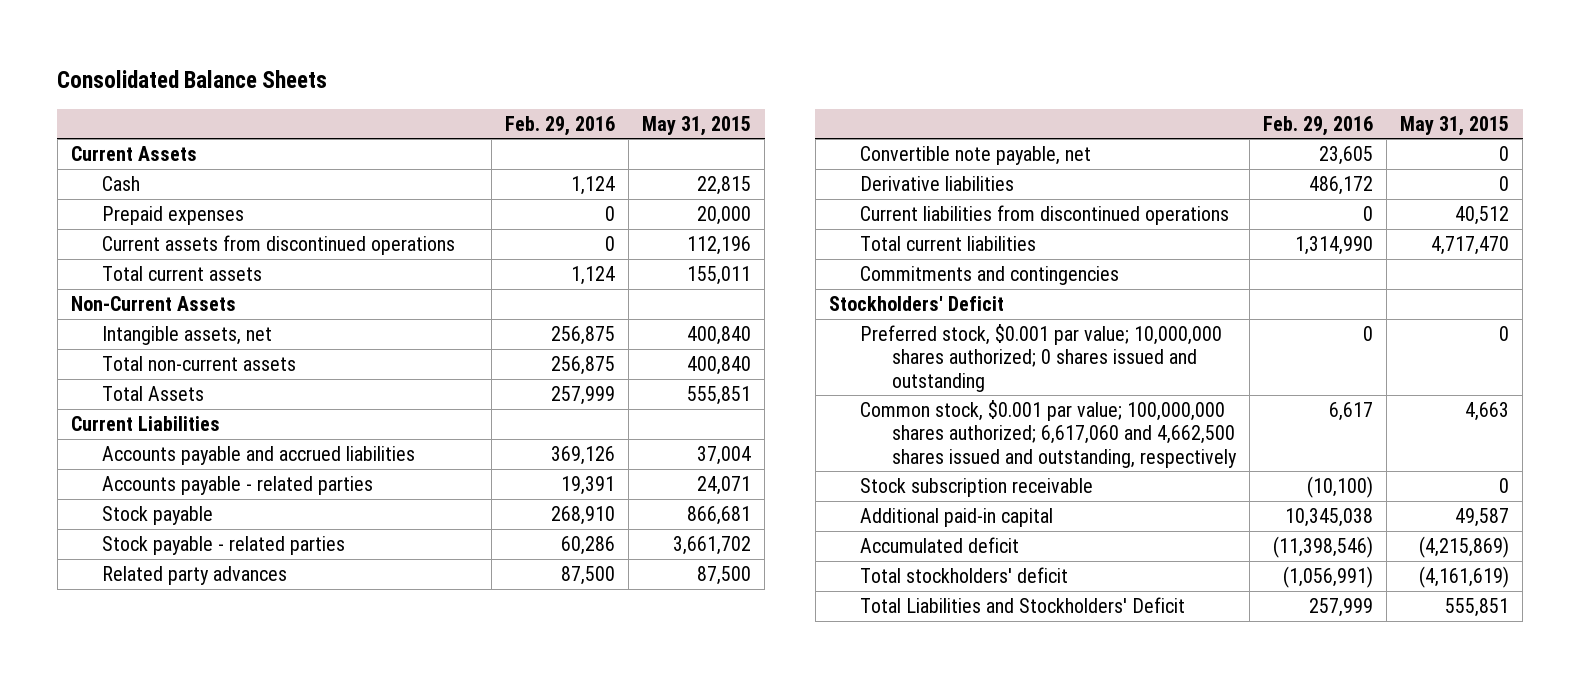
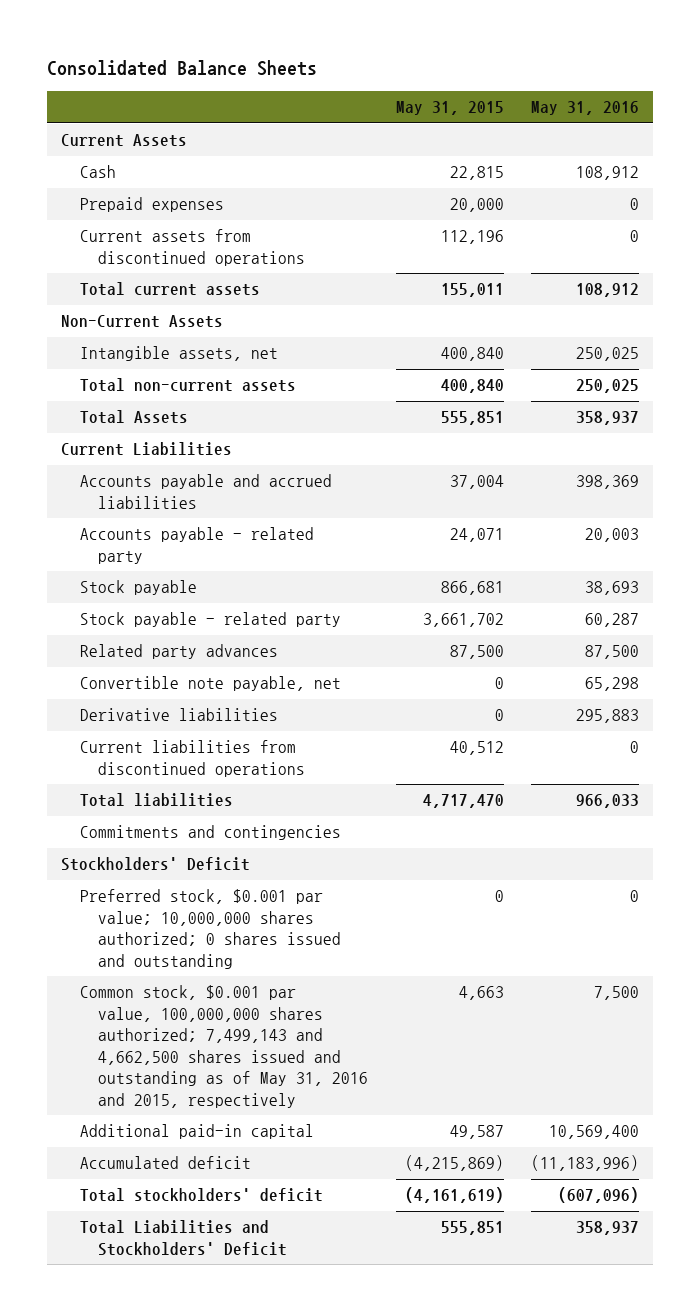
- | Feb. 29, 2016 | May 31, 2015
+ | May 31, 2015 | May 31, 2016
- Accounts payable - related parties | 19,391 | 24,071
+ Accounts payable - related party | 24,071 | 20,003
- Stock payable - related parties | 60,286 | 3,661,702
+ Stock payable - related party | 3,661,702 | 60,287
- Total current liabilities | 1,314,990 | 4,717,470
+ Total liabilities | 4,717,470 | 966,033
- Common stock, $0.001 par value; 100,000,000 shares authorized; 6,617,060 and 4,662,500 shares issued and outstanding, respectively | 6,617 | 4,663
- Stock subscription receivable | (10,100) | 0
+ Common stock, $0.001 par value, 100,000,000 shares authorized; 7,499,143 and 4,662,500 shares issued and outstanding as of May 31, 2016 and 2015, respectively | 4,663 | 7,500

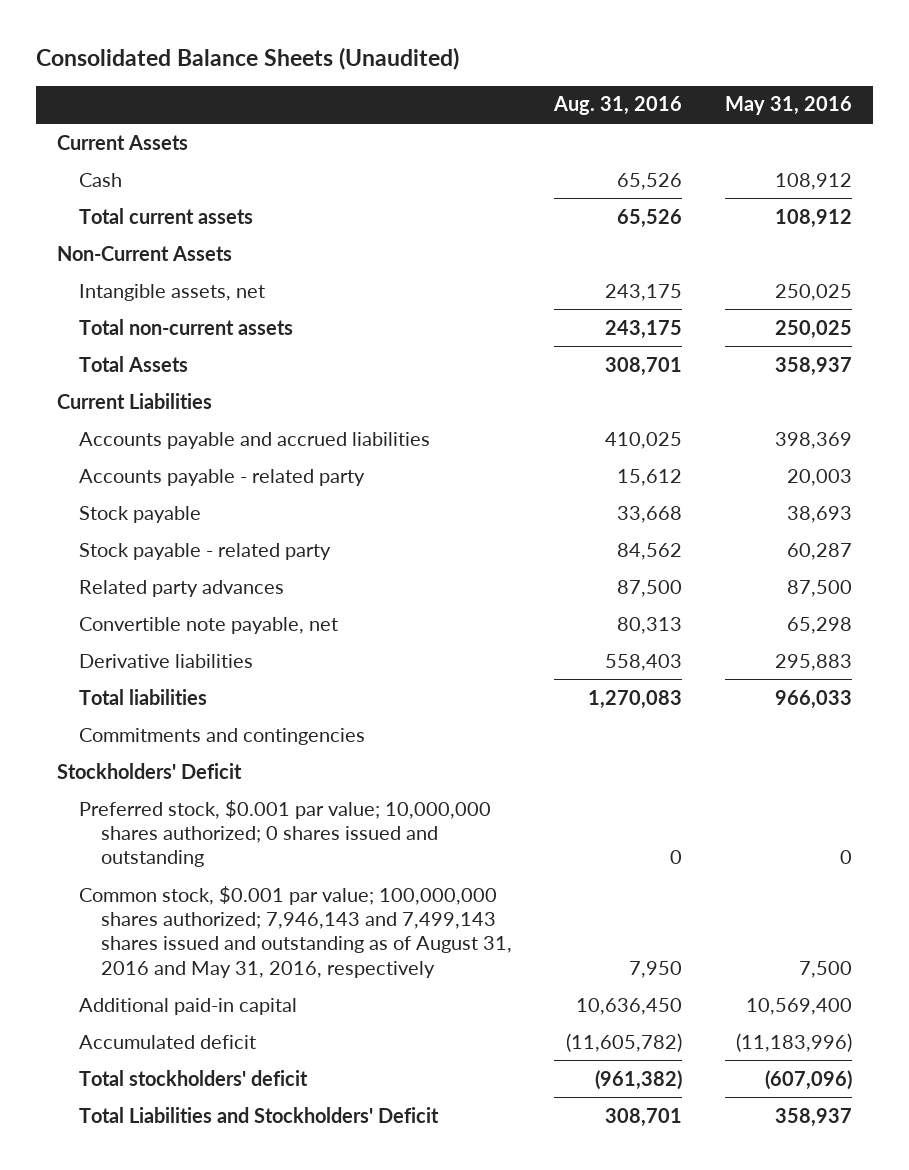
- Consolidated Balance Sheets
+ Consolidated Balance Sheets (Unaudited)
- | May 31, 2015 | May 31, 2016
+ | Aug. 31, 2016 | May 31, 2016
- Prepaid expenses | 20,000 | 0
- Current assets from discontinued operations | 112,196 | 0
- Current liabilities from discontinued operations | 40,512 | 0
- Common stock, $0.001 par value, 100,000,000 shares authorized; 7,499,143 and 4,662,500 shares issued and outstanding as of May 31, 2016 and 2015, respectively | 4,663 | 7,500
+ Common stock, $0.001 par value; 100,000,000 shares authorized; 7,946,143 and 7,499,143 shares issued and outstanding as of August 31, 2016 and May 31, 2016, respectively | 7,950 | 7,500

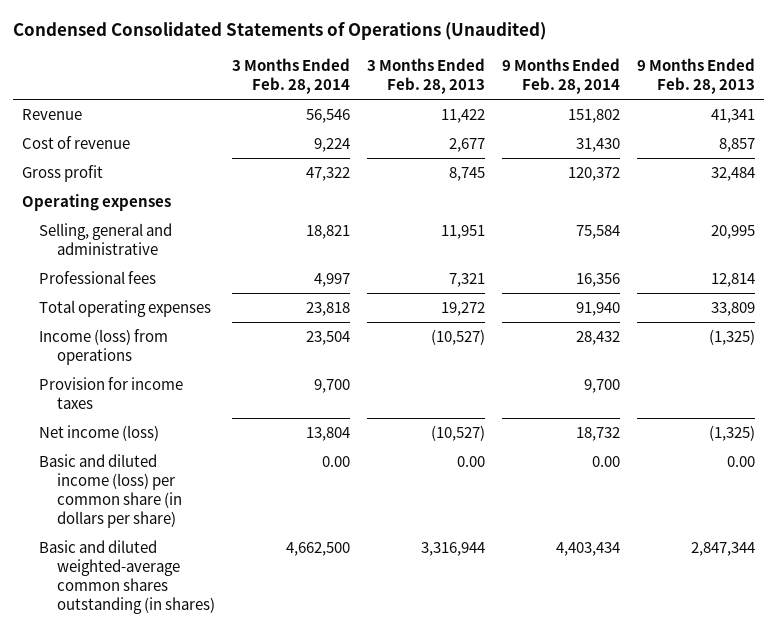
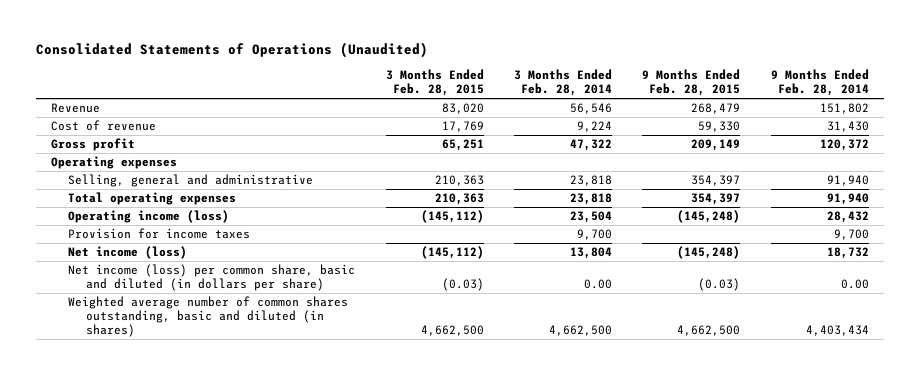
- Condensed Consolidated Statements of Operations (Unaudited)
+ Consolidated Statements of Operations (Unaudited)
- | 3 Months Ended Feb. 28, 2014 | 3 Months Ended Feb. 28, 2013 | 9 Months Ended Feb. 28, 2014 | 9 Months Ended Feb. 28, 2013
+ | 3 Months Ended Feb. 28, 2015 | 3 Months Ended Feb. 28, 2014 | 9 Months Ended Feb. 28, 2015 | 9 Months Ended Feb. 28, 2014
- Selling, general and administrative | 18,821 | 11,951 | 75,584 | 20,995
- Professional fees | 4,997 | 7,321 | 16,356 | 12,814
+ Selling, general and administrative | 210,363 | 23,818 | 354,397 | 91,940
- Income (loss) from operations | 23,504 | (10,527) | 28,432 | (1,325)
+ Operating income (loss) | (145,112) | 23,504 | (145,248) | 28,432
- Basic and diluted income (loss) per common share (in dollars per share) | 0.00 | 0.00 | 0.00 | 0.00
- Basic and diluted weighted-average common shares outstanding (in shares) | 4,662,500 | 3,316,944 | 4,403,434 | 2,847,344
+ Net income (loss) per common share, basic and diluted (in dollars per share) | (0.03) | 0.00 | (0.03) | 0.00
+ Weighted average number of common shares outstanding, basic and diluted (in shares) | 4,662,500 | 4,662,500 | 4,662,500 | 4,403,434

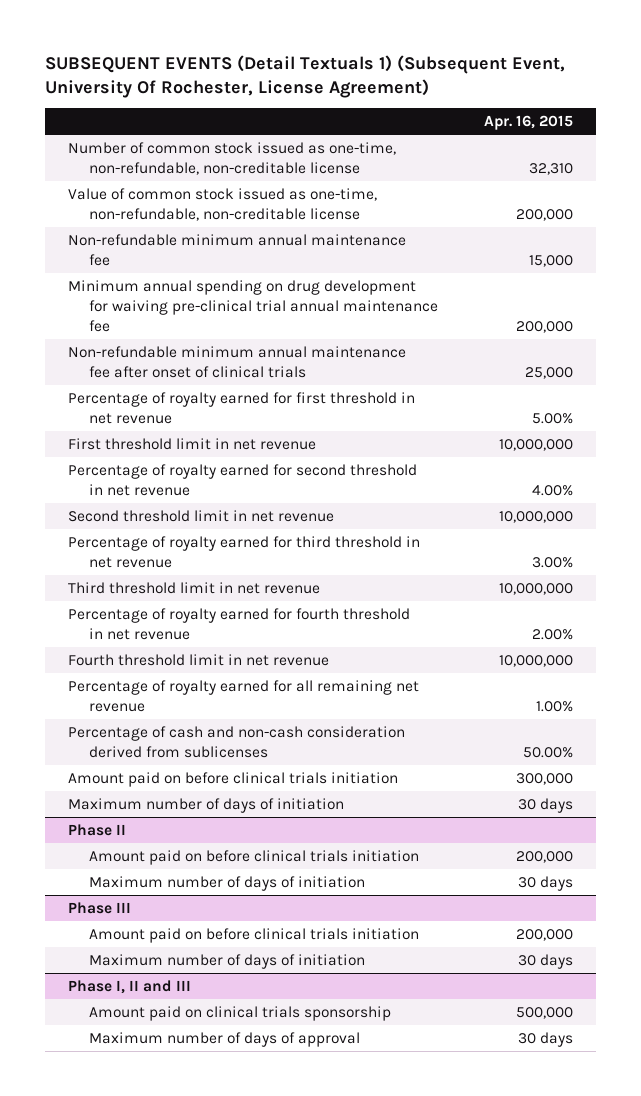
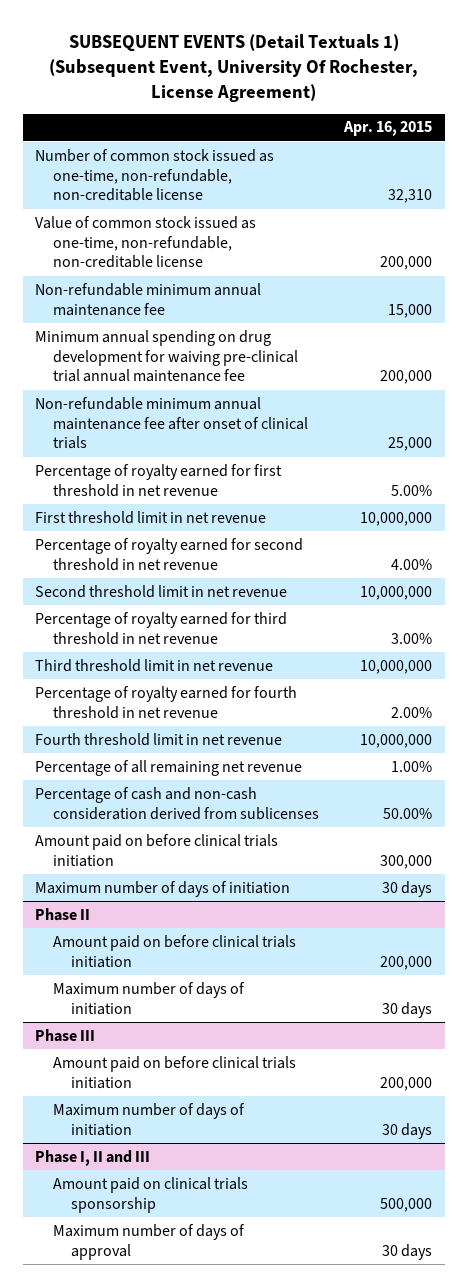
- Percentage of royalty earned for all remaining net revenue | 1.00%
+ Percentage of all remaining net revenue | 1.00%

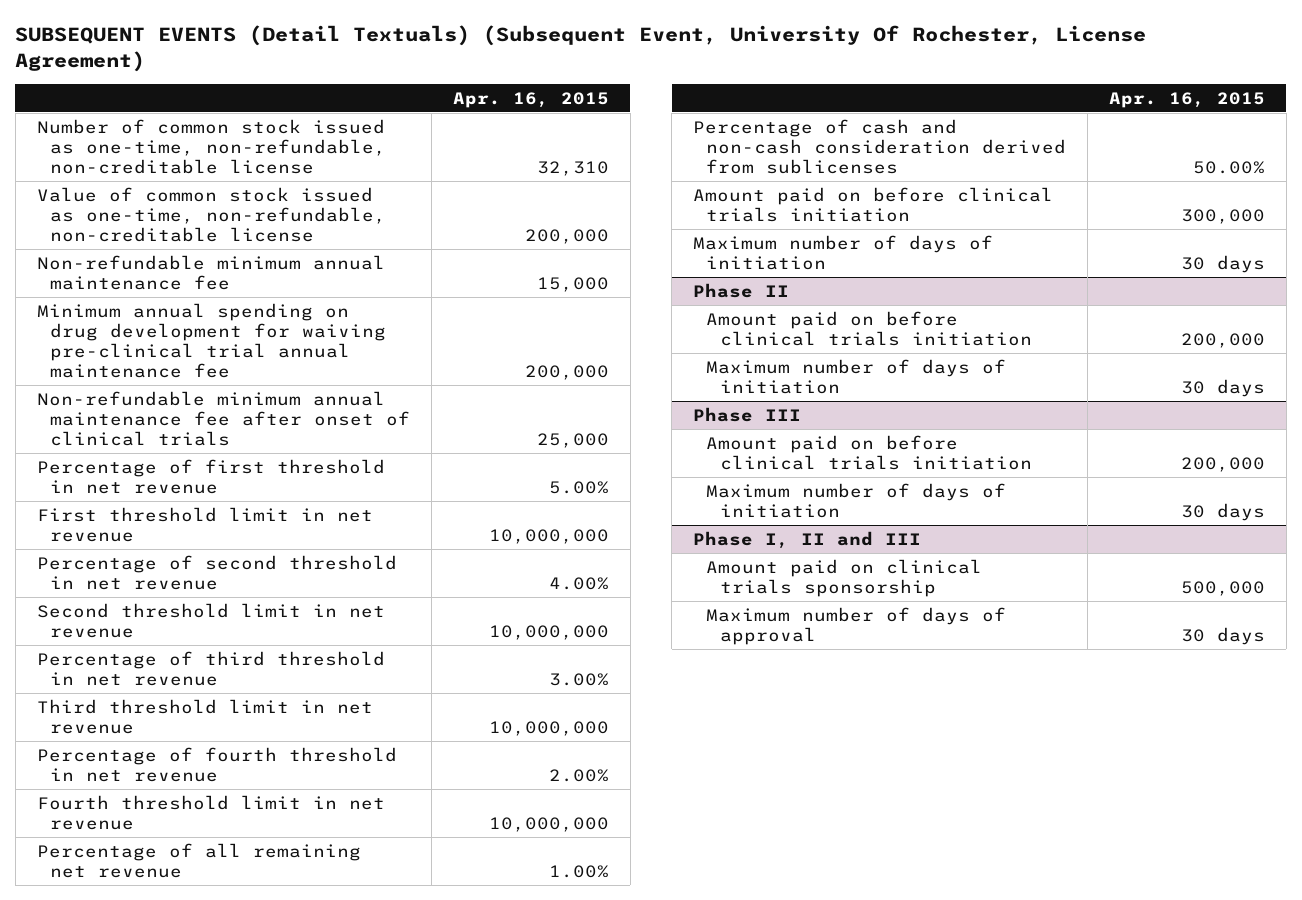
- SUBSEQUENT EVENTS (Detail Textuals 1) (Subsequent Event, University Of Rochester, License Agreement)
+ SUBSEQUENT EVENTS (Detail Textuals) (Subsequent Event, University Of Rochester, License Agreement)
- Percentage of royalty earned for first threshold in net revenue | 5.00%
+ Percentage of first threshold in net revenue | 5.00%
- Percentage of royalty earned for second threshold in net revenue | 4.00%
+ Percentage of second threshold in net revenue | 4.00%
- Percentage of royalty earned for third threshold in net revenue | 3.00%
+ Percentage of third threshold in net revenue | 3.00%
- Percentage of royalty earned for fourth threshold in net revenue | 2.00%
+ Percentage of fourth threshold in net revenue | 2.00%

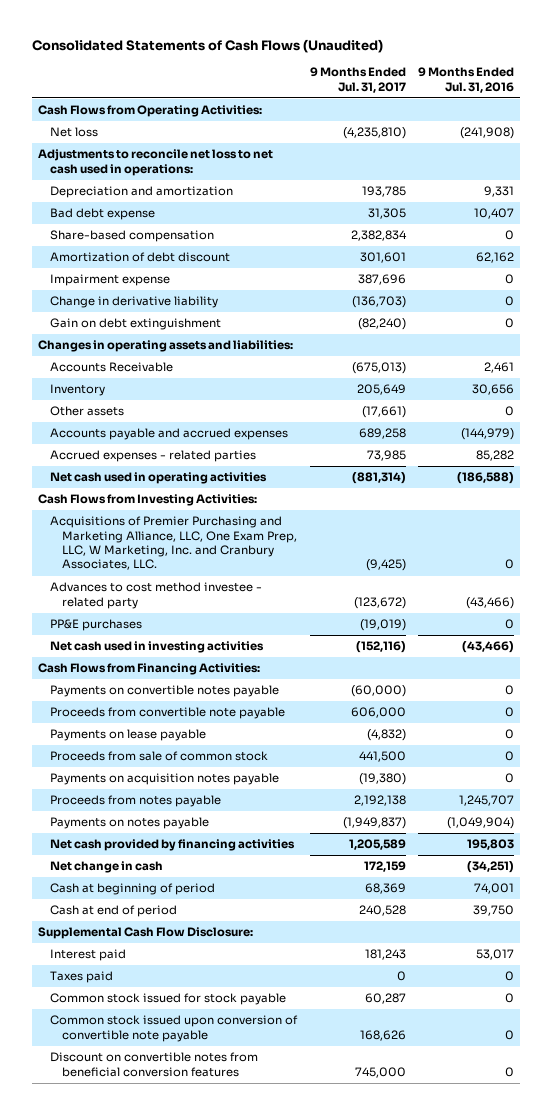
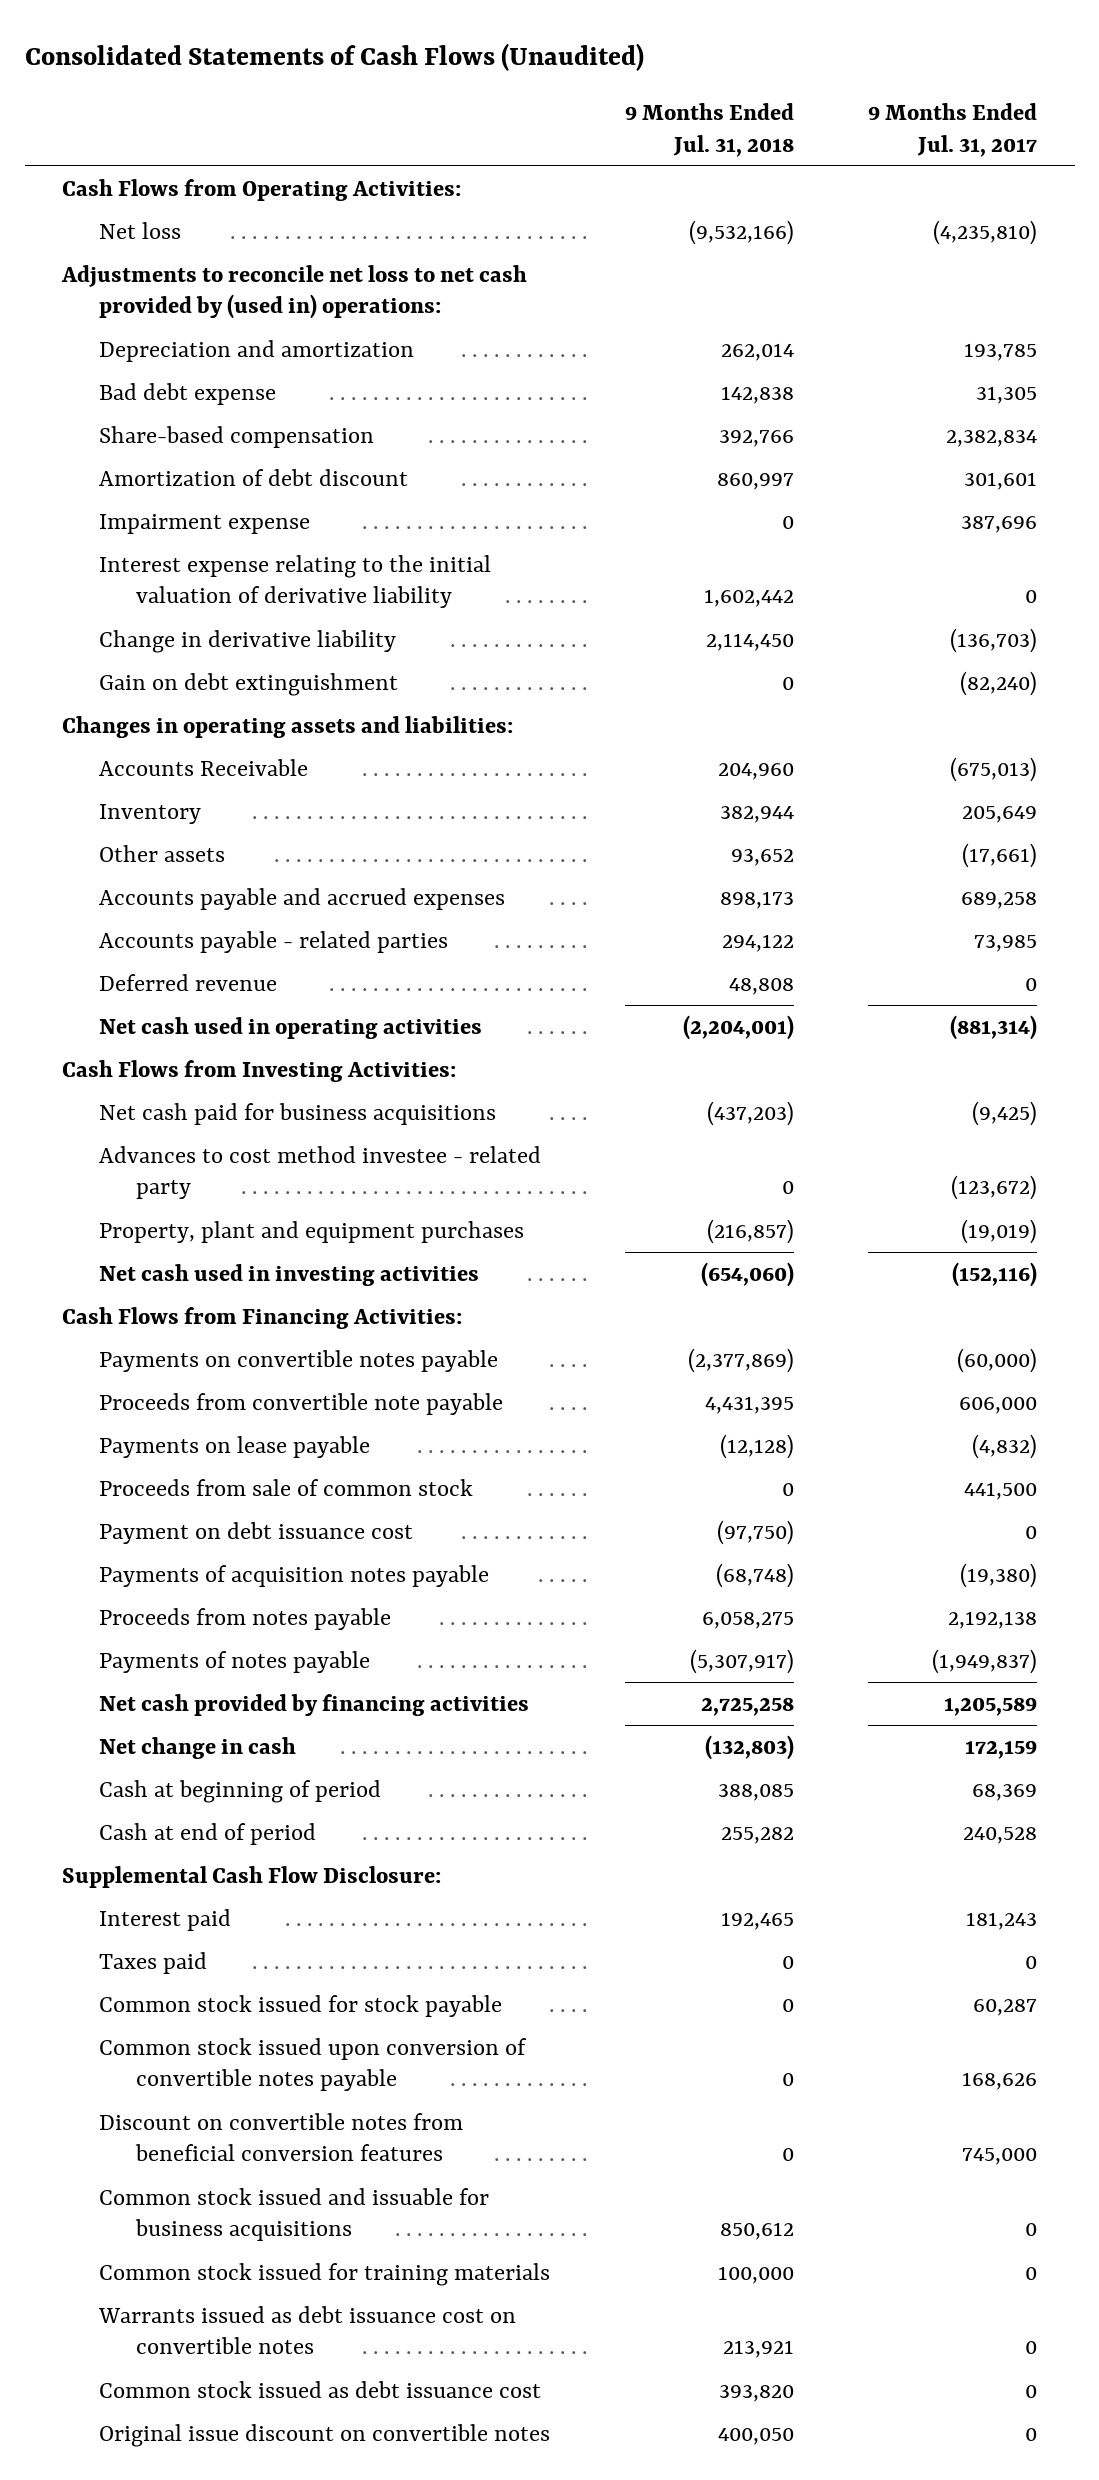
- | 9 Months Ended Jul. 31, 2017 | 9 Months Ended Jul. 31, 2016
+ | 9 Months Ended Jul. 31, 2018 | 9 Months Ended Jul. 31, 2017
- Adjustments to reconcile net loss to net cash used in operations:
+ Adjustments to reconcile net loss to net cash provided by (used in) operations:
+ Interest expense relating to the initial valuation of derivative liability | 1,602,442 | 0
- Accrued expenses - related parties | 73,985 | 85,282
+ Accounts payable - related parties | 294,122 | 73,985
+ Deferred revenue | 48,808 | 0
- Acquisitions of Premier Purchasing and Marketing Alliance, LLC, One Exam Prep, LLC, W Marketing, Inc. and Cranbury Associates, LLC. | (9,425) | 0
+ Net cash paid for business acquisitions | (437,203) | (9,425)
- PP&E purchases | (19,019) | 0
+ Property, plant and equipment purchases | (216,857) | (19,019)
- Payments on acquisition notes payable | (19,380) | 0
+ Payment on debt issuance cost | (97,750) | 0
+ Payments of acquisition notes payable | (68,748) | (19,380)
- Payments on notes payable | (1,949,837) | (1,049,904)
+ Payments of notes payable | (5,307,917) | (1,949,837)
- Common stock issued upon conversion of convertible note payable | 168,626 | 0
+ Common stock issued upon conversion of convertible notes payable | 0 | 168,626
+ Common stock issued and issuable for business acquisitions | 850,612 | 0
+ Common stock issued for training materials | 100,000 | 0
+ Warrants issued as debt issuance cost on convertible notes | 213,921 | 0
+ Common stock issued as debt issuance cost | 393,820 | 0
+ Original issue discount on convertible notes | 400,050 | 0

